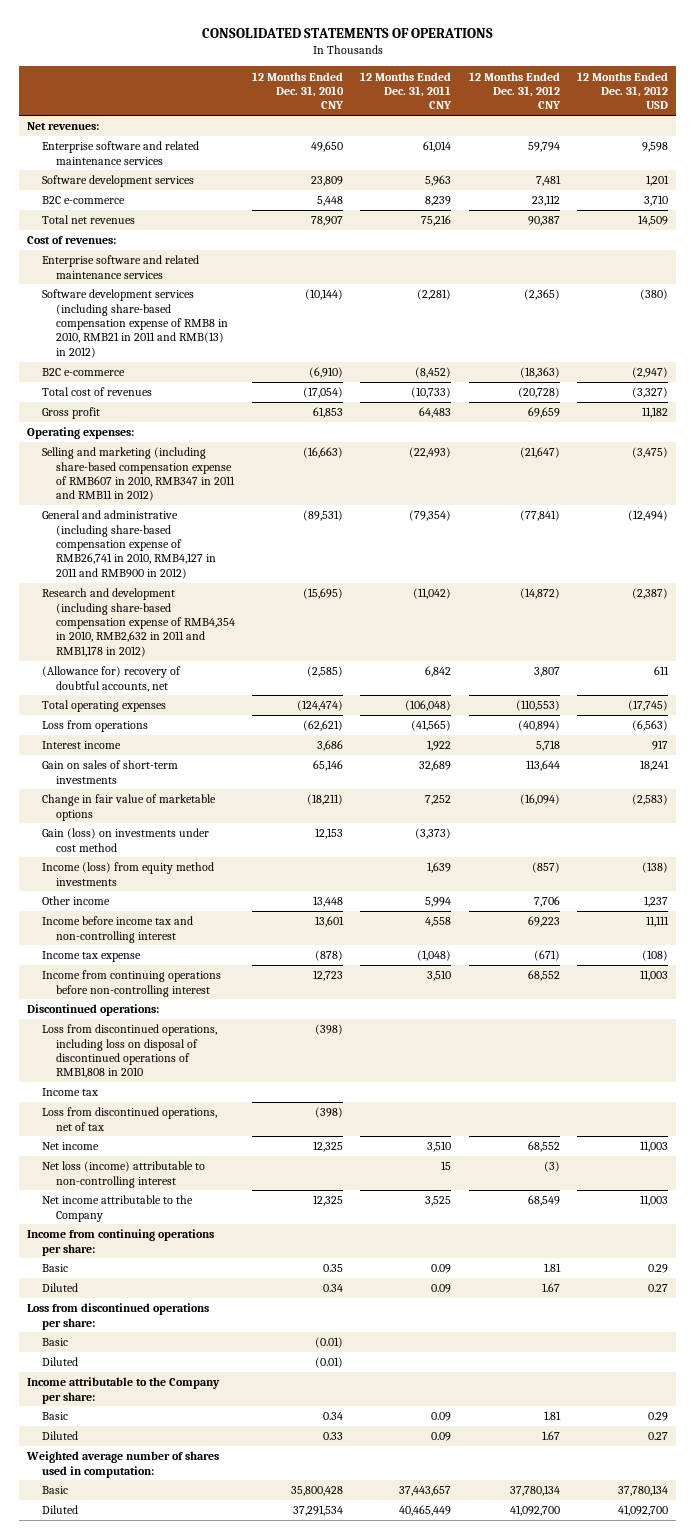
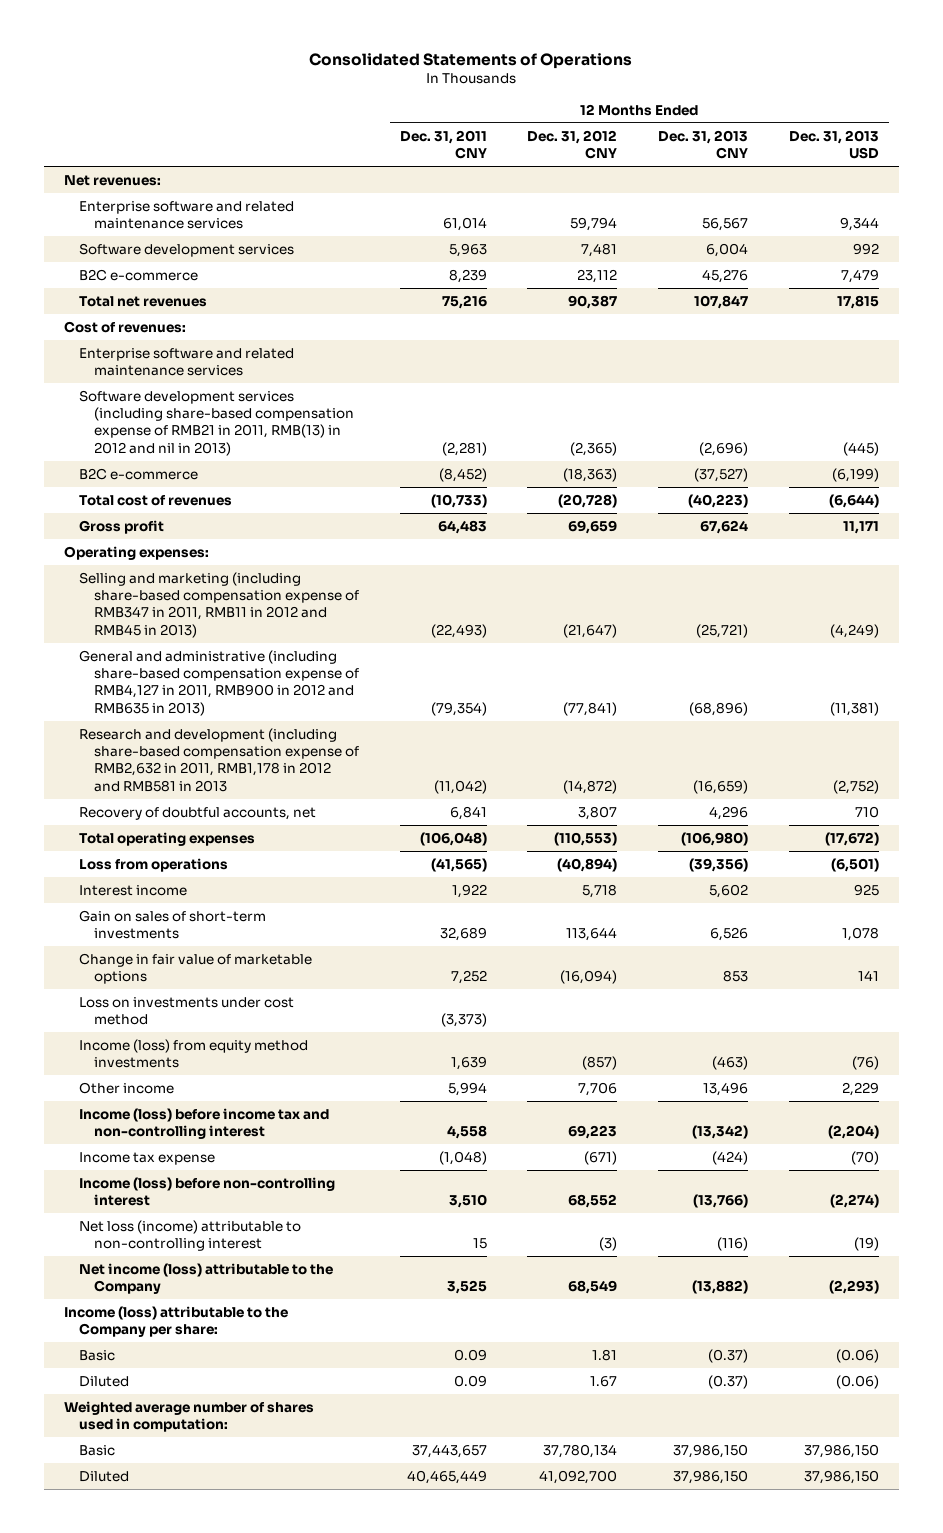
- CONSOLIDATED STATEMENTS OF OPERATIONS
+ Consolidated Statements of Operations
- | 12 Months Ended Dec. 31, 2010 CNY | 12 Months Ended Dec. 31, 2011 CNY | 12 Months Ended Dec. 31, 2012 CNY | 12 Months Ended Dec. 31, 2012 USD
+ | 12 Months Ended Dec. 31, 2011 CNY | 12 Months Ended Dec. 31, 2012 CNY | 12 Months Ended Dec. 31, 2013 CNY | 12 Months Ended Dec. 31, 2013 USD
- Software development services (including share-based compensation expense of RMB8 in 2010, RMB21 in 2011 and RMB(13) in 2012) | (10,144) | (2,281) | (2,365) | (380)
+ Software development services (including share-based compensation expense of RMB21 in 2011, RMB(13) in 2012 and nil in 2013) | (2,281) | (2,365) | (2,696) | (445)
- Selling and marketing (including share-based compensation expense of RMB607 in 2010, RMB347 in 2011 and RMB11 in 2012) | (16,663) | (22,493) | (21,647) | (3,475)
- General and administrative (including share-based compensation expense of RMB26,741 in 2010, RMB4,127 in 2011 and RMB900 in 2012) | (89,531) | (79,354) | (77,841) | (12,494)
- Research and development (including share-based compensation expense of RMB4,354 in 2010, RMB2,632 in 2011 and RMB1,178 in 2012) | (15,695) | (11,042) | (14,872) | (2,387)
- (Allowance for) recovery of doubtful accounts, net | (2,585) | 6,842 | 3,807 | 611
+ Selling and marketing (including share-based compensation expense of RMB347 in 2011, RMB11 in 2012 and RMB45 in 2013) | (22,493) | (21,647) | (25,721) | (4,249)
+ General and administrative (including share-based compensation expense of RMB4,127 in 2011, RMB900 in 2012 and RMB635 in 2013) | (79,354) | (77,841) | (68,896) | (11,381)
+ Research and development (including share-based compensation expense of RMB2,632 in 2011, RMB1,178 in 2012 and RMB581 in 2013 | (11,042) | (14,872) | (16,659) | (2,752)
+ Recovery of doubtful accounts, net | 6,841 | 3,807 | 4,296 | 710
- Gain (loss) on investments under cost method | 12,153 | (3,373) | |
+ Loss on investments under cost method | (3,373) | | |
- Income before income tax and non-controlling interest | 13,601 | 4,558 | 69,223 | 11,111
+ Income (loss) before income tax and non-controlling interest | 4,558 | 69,223 | (13,342) | (2,204)
- Income from continuing operations before non-controlling interest | 12,723 | 3,510 | 68,552 | 11,003
- Discontinued operations:
- Loss from discontinued operations, including loss on disposal of discontinued operations of RMB1,808 in 2010 | (398) | | |
- Income tax
- Loss from discontinued operations, net of tax | (398) | | |
- Net income | 12,325 | 3,510 | 68,552 | 11,003
+ Income (loss) before non-controlling interest | 3,510 | 68,552 | (13,766) | (2,274)
- Net income attributable to the Company | 12,325 | 3,525 | 68,549 | 11,003
- Income from continuing operations per share:
- Basic | 0.35 | 0.09 | 1.81 | 0.29
- Diluted | 0.34 | 0.09 | 1.67 | 0.27
- Loss from discontinued operations per share:
- Basic | (0.01) | | |
- Diluted | (0.01) | | |
- Income attributable to the Company per share:
+ Net income (loss) attributable to the Company | 3,525 | 68,549 | (13,882) | (2,293)
+ Income (loss) attributable to the Company per share:

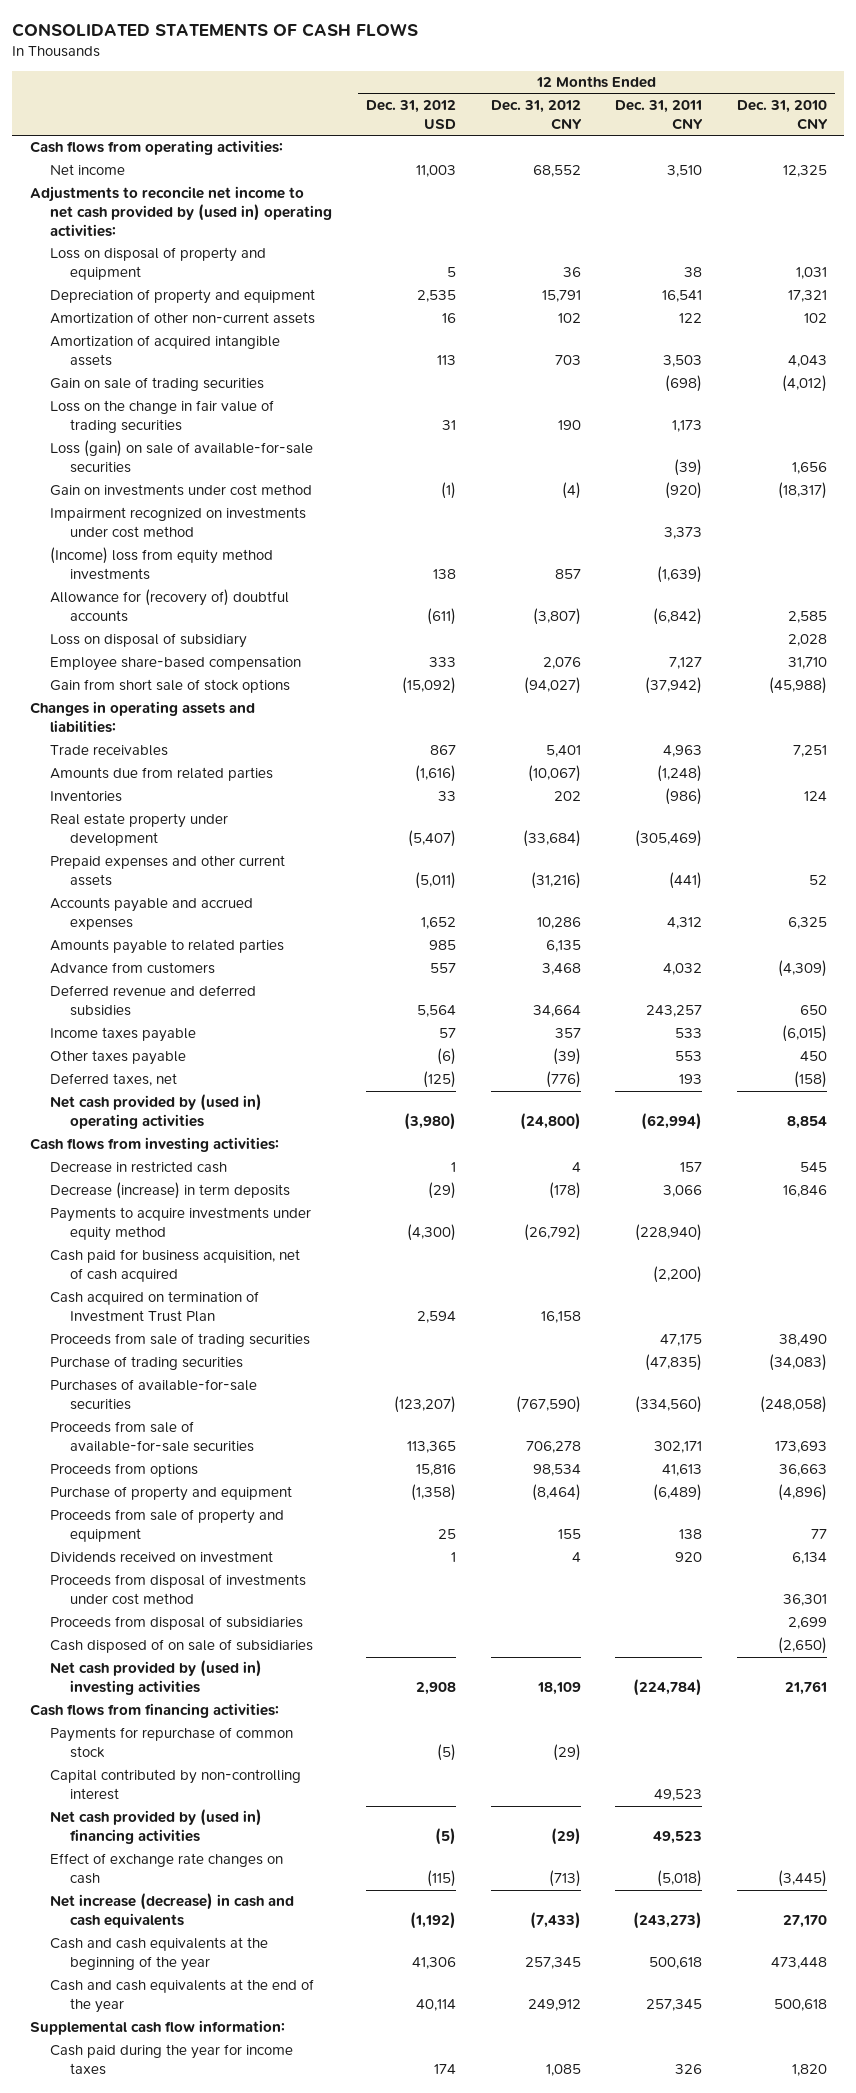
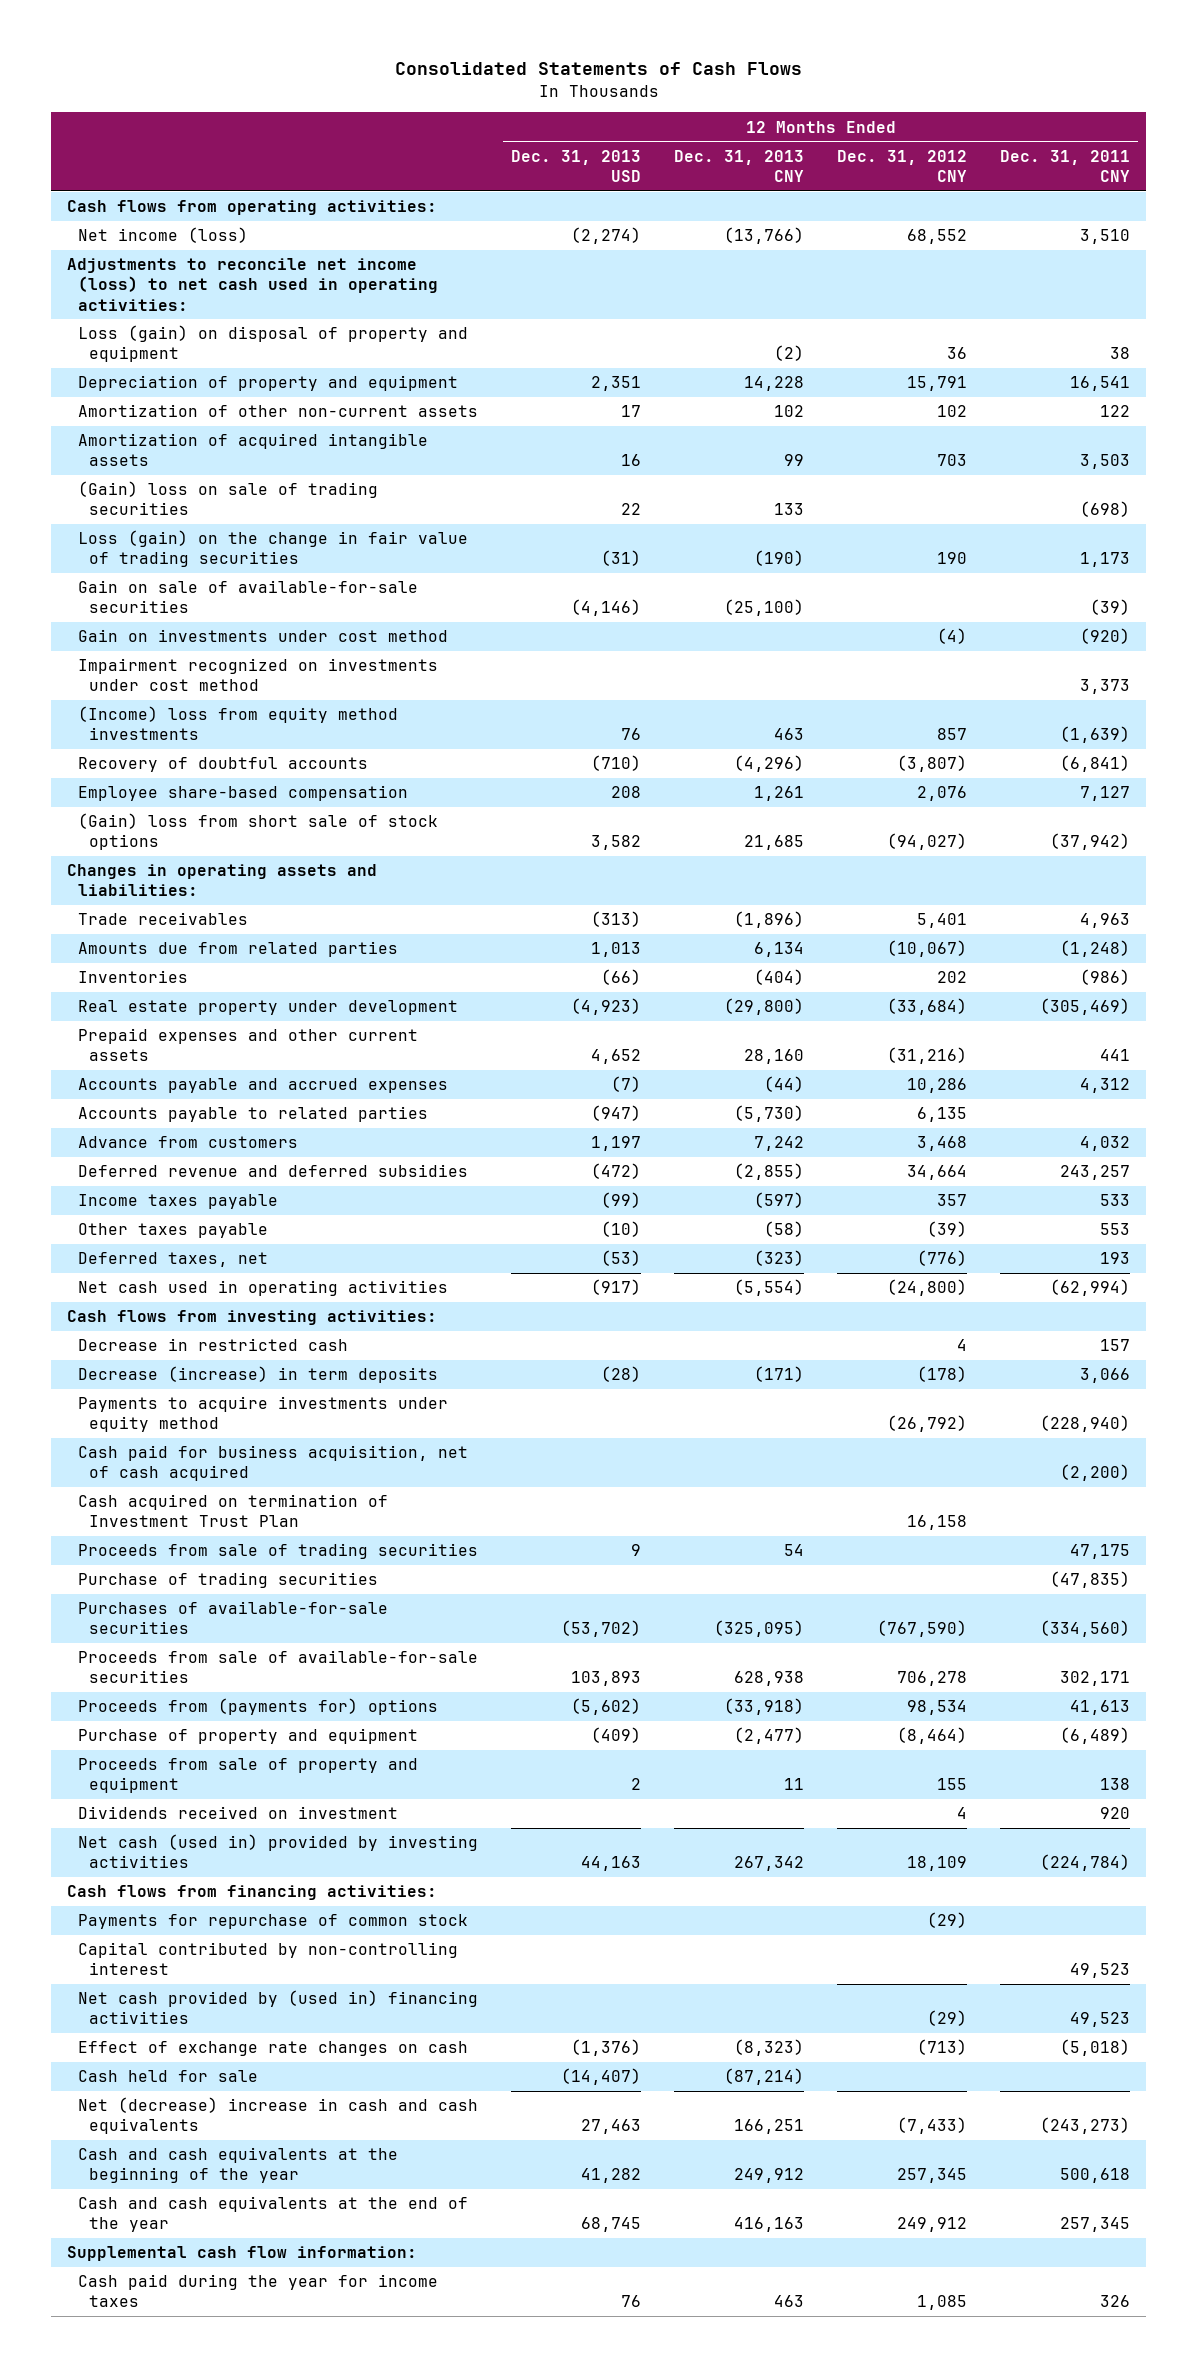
- CONSOLIDATED STATEMENTS OF CASH FLOWS
+ Consolidated Statements of Cash Flows
- | 12 Months Ended Dec. 31, 2012 USD | 12 Months Ended Dec. 31, 2012 CNY | 12 Months Ended Dec. 31, 2011 CNY | 12 Months Ended Dec. 31, 2010 CNY
+ | 12 Months Ended Dec. 31, 2013 USD | 12 Months Ended Dec. 31, 2013 CNY | 12 Months Ended Dec. 31, 2012 CNY | 12 Months Ended Dec. 31, 2011 CNY
- Net income | 11,003 | 68,552 | 3,510 | 12,325
- Adjustments to reconcile net income to net cash provided by (used in) operating activities:
- Loss on disposal of property and equipment | 5 | 36 | 38 | 1,031
+ Net income (loss) | (2,274) | (13,766) | 68,552 | 3,510
+ Adjustments to reconcile net income (loss) to net cash used in operating activities:
+ Loss (gain) on disposal of property and equipment | | (2) | 36 | 38
- Gain on sale of trading securities | | | (698) | (4,012)
- Loss on the change in fair value of trading securities | 31 | 190 | 1,173 |
- Loss (gain) on sale of available-for-sale securities | | | (39) | 1,656
+ (Gain) loss on sale of trading securities | 22 | 133 | | (698)
+ Loss (gain) on the change in fair value of trading securities | (31) | (190) | 190 | 1,173
+ Gain on sale of available-for-sale securities | (4,146) | (25,100) | | (39)
- Allowance for (recovery of) doubtful accounts | (611) | (3,807) | (6,842) | 2,585
- Loss on disposal of subsidiary | | | | 2,028
+ Recovery of doubtful accounts | (710) | (4,296) | (3,807) | (6,841)
- Gain from short sale of stock options | (15,092) | (94,027) | (37,942) | (45,988)
+ (Gain) loss from short sale of stock options | 3,582 | 21,685 | (94,027) | (37,942)
- Prepaid expenses and other current assets | (5,011) | (31,216) | (441) | 52
+ Prepaid expenses and other current assets | 4,652 | 28,160 | (31,216) | 441
- Amounts payable to related parties | 985 | 6,135 | |
+ Accounts payable to related parties | (947) | (5,730) | 6,135 |
- Net cash provided by (used in) operating activities | (3,980) | (24,800) | (62,994) | 8,854
+ Net cash used in operating activities | (917) | (5,554) | (24,800) | (62,994)
- Proceeds from options | 15,816 | 98,534 | 41,613 | 36,663
+ Proceeds from (payments for) options | (5,602) | (33,918) | 98,534 | 41,613
- Proceeds from disposal of investments under cost method | | | | 36,301
- Proceeds from disposal of subsidiaries | | | | 2,699
- Cash disposed of on sale of subsidiaries | | | | (2,650)
- Net cash provided by (used in) investing activities | 2,908 | 18,109 | (224,784) | 21,761
+ Net cash (used in) provided by investing activities | 44,163 | 267,342 | 18,109 | (224,784)
- Net increase (decrease) in cash and cash equivalents | (1,192) | (7,433) | (243,273) | 27,170
+ Cash held for sale | (14,407) | (87,214) | |
+ Net (decrease) increase in cash and cash equivalents | 27,463 | 166,251 | (7,433) | (243,273)

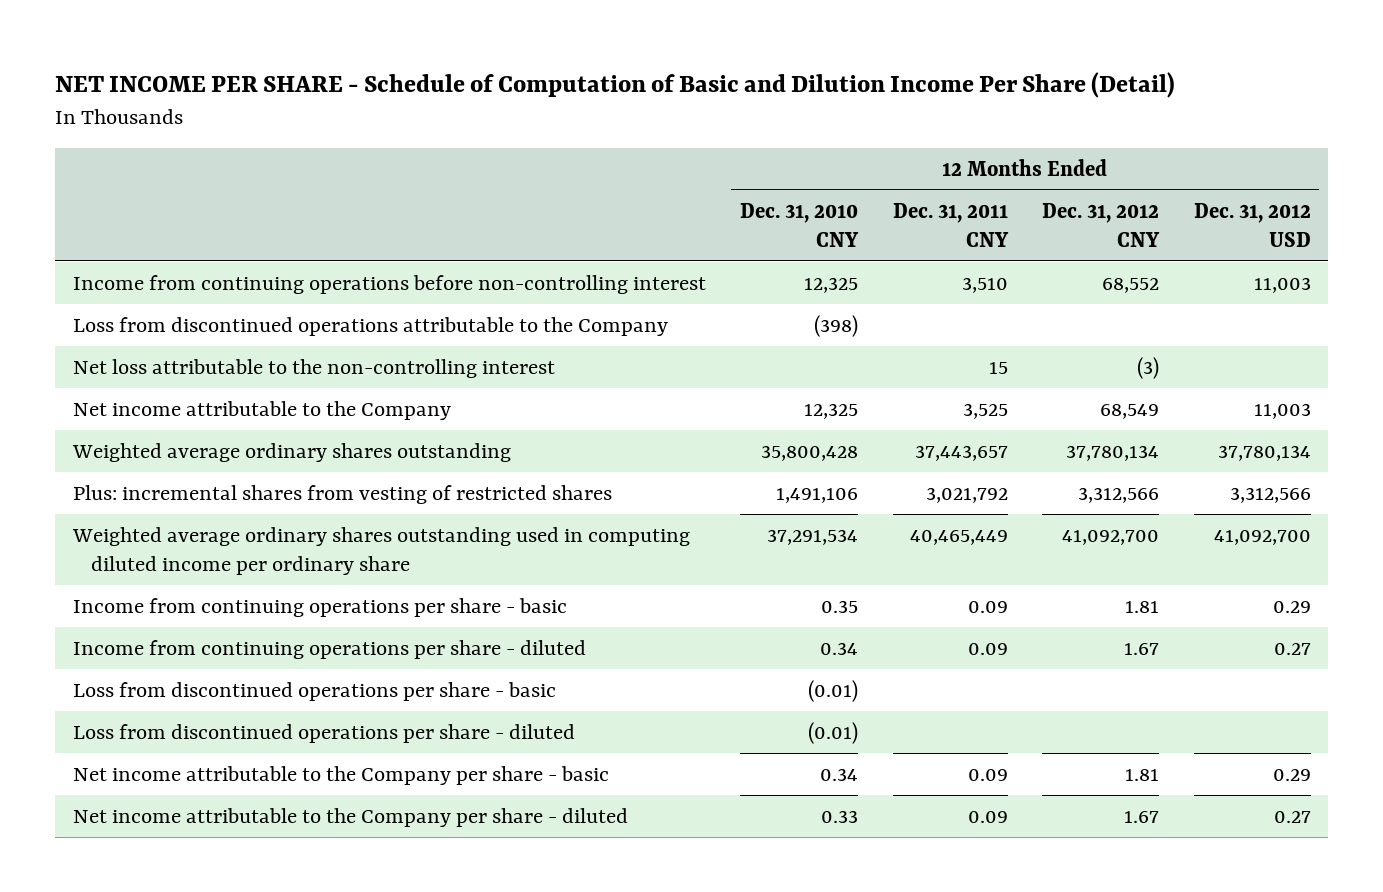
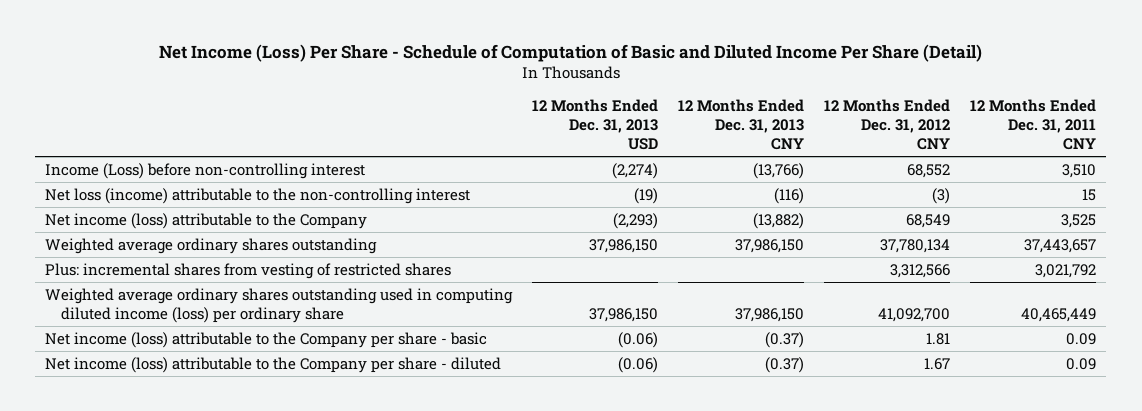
- NET INCOME PER SHARE - Schedule of Computation of Basic and Dilution Income Per Share (Detail)
+ Net Income (Loss) Per Share - Schedule of Computation of Basic and Diluted Income Per Share (Detail)
- | 12 Months Ended Dec. 31, 2010 CNY | 12 Months Ended Dec. 31, 2011 CNY | 12 Months Ended Dec. 31, 2012 CNY | 12 Months Ended Dec. 31, 2012 USD
+ | 12 Months Ended Dec. 31, 2013 USD | 12 Months Ended Dec. 31, 2013 CNY | 12 Months Ended Dec. 31, 2012 CNY | 12 Months Ended Dec. 31, 2011 CNY
- Income from continuing operations before non-controlling interest | 12,325 | 3,510 | 68,552 | 11,003
- Loss from discontinued operations attributable to the Company | (398) | | |
- Net loss attributable to the non-controlling interest | | 15 | (3) |
- Net income attributable to the Company | 12,325 | 3,525 | 68,549 | 11,003
+ Income (Loss) before non-controlling interest | (2,274) | (13,766) | 68,552 | 3,510
+ Net loss (income) attributable to the non-controlling interest | (19) | (116) | (3) | 15
+ Net income (loss) attributable to the Company | (2,293) | (13,882) | 68,549 | 3,525
- Weighted average ordinary shares outstanding used in computing diluted income per ordinary share | 37,291,534 | 40,465,449 | 41,092,700 | 41,092,700
- Income from continuing operations per share - basic | 0.35 | 0.09 | 1.81 | 0.29
- Income from continuing operations per share - diluted | 0.34 | 0.09 | 1.67 | 0.27
- Loss from discontinued operations per share - basic | (0.01) | | |
- Loss from discontinued operations per share - diluted | (0.01) | | |
- Net income attributable to the Company per share - basic | 0.34 | 0.09 | 1.81 | 0.29
- Net income attributable to the Company per share - diluted | 0.33 | 0.09 | 1.67 | 0.27
+ Weighted average ordinary shares outstanding used in computing diluted income (loss) per ordinary share | 37,986,150 | 37,986,150 | 41,092,700 | 40,465,449
+ Net income (loss) attributable to the Company per share - basic | (0.06) | (0.37) | 1.81 | 0.09
+ Net income (loss) attributable to the Company per share - diluted | (0.06) | (0.37) | 1.67 | 0.09

